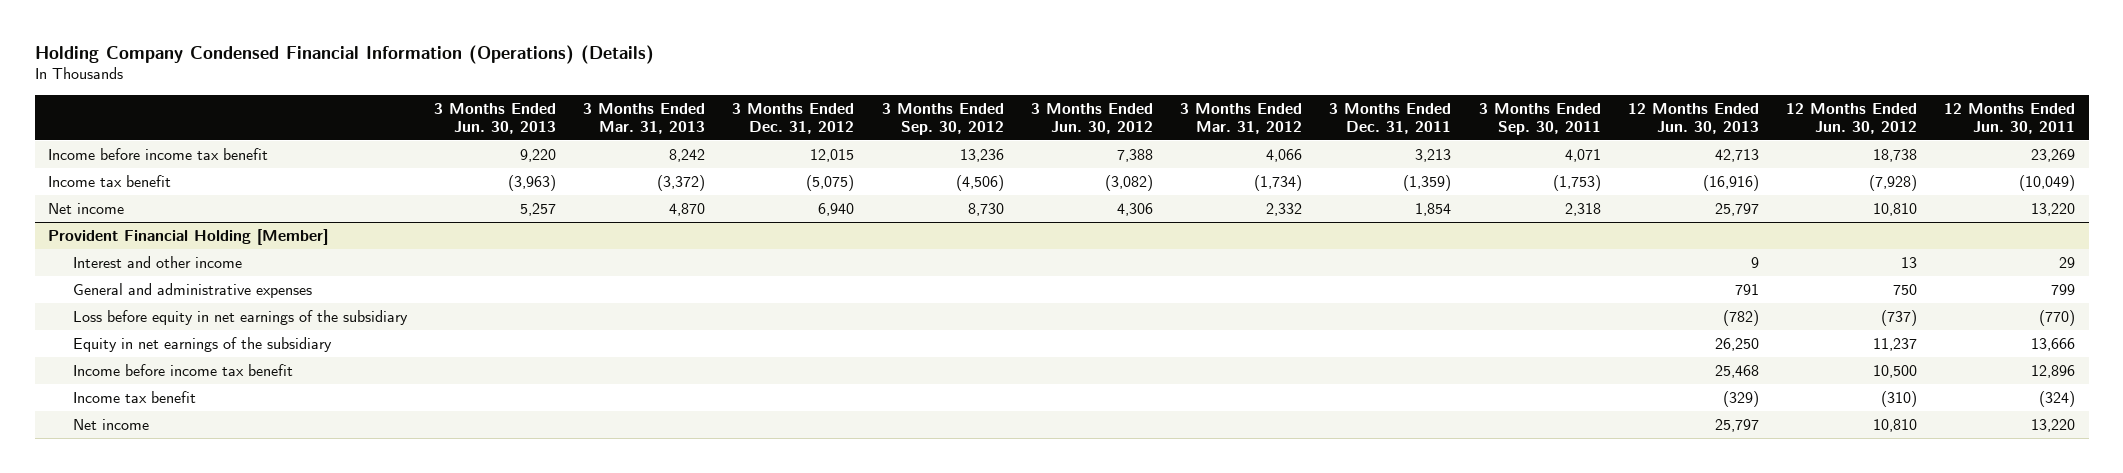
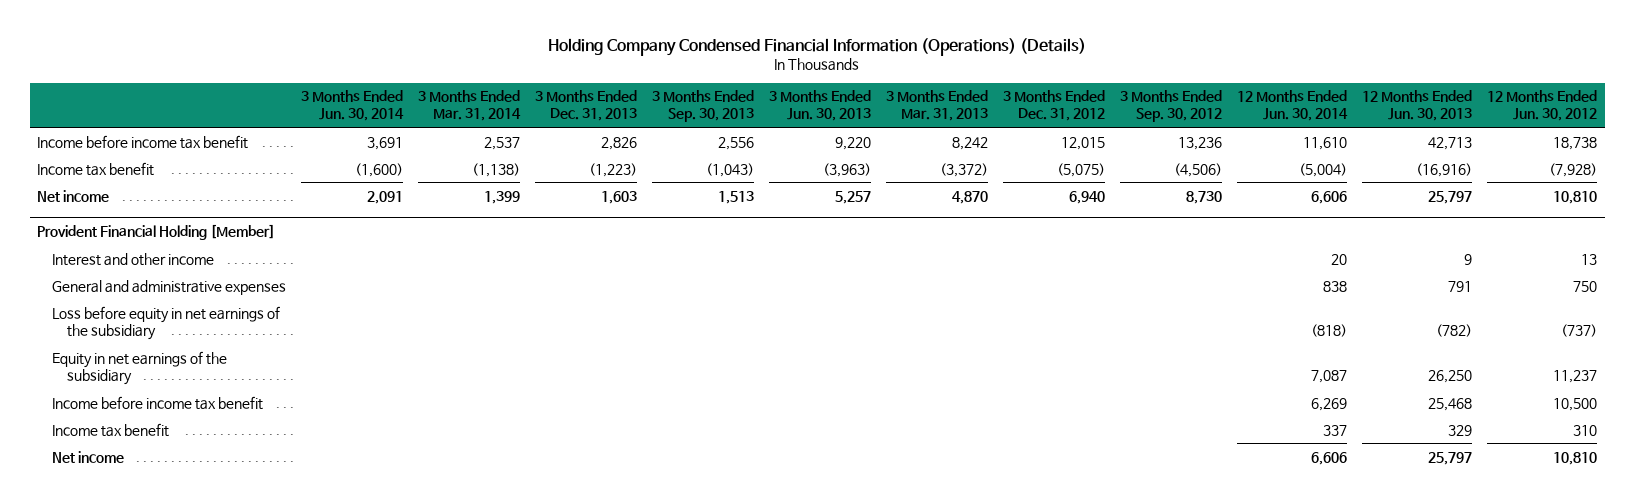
- | 3 Months Ended Jun. 30, 2013 | 3 Months Ended Mar. 31, 2013 | 3 Months Ended Dec. 31, 2012 | 3 Months Ended Sep. 30, 2012 | 3 Months Ended Jun. 30, 2012 | 3 Months Ended Mar. 31, 2012 | 3 Months Ended Dec. 31, 2011 | 3 Months Ended Sep. 30, 2011 | 12 Months Ended Jun. 30, 2013 | 12 Months Ended Jun. 30, 2012 | 12 Months Ended Jun. 30, 2011
+ | 3 Months Ended Jun. 30, 2014 | 3 Months Ended Mar. 31, 2014 | 3 Months Ended Dec. 31, 2013 | 3 Months Ended Sep. 30, 2013 | 3 Months Ended Jun. 30, 2013 | 3 Months Ended Mar. 31, 2013 | 3 Months Ended Dec. 31, 2012 | 3 Months Ended Sep. 30, 2012 | 12 Months Ended Jun. 30, 2014 | 12 Months Ended Jun. 30, 2013 | 12 Months Ended Jun. 30, 2012
@ Provident Financial Holding [Member]
- Income tax benefit | | | | | | | | | (329) | (310) | (324)
+ Income tax benefit | | | | | | | | | 337 | 329 | 310

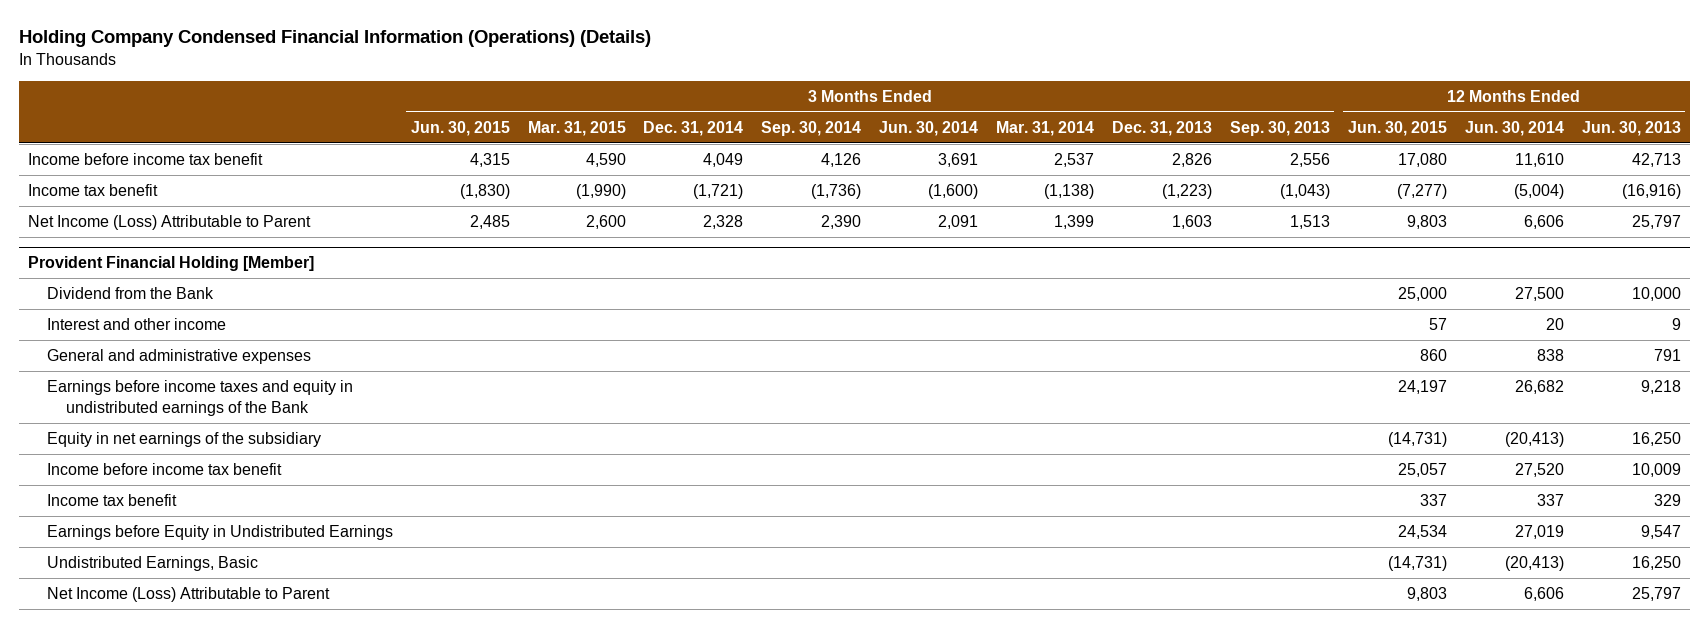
- | 3 Months Ended Jun. 30, 2014 | 3 Months Ended Mar. 31, 2014 | 3 Months Ended Dec. 31, 2013 | 3 Months Ended Sep. 30, 2013 | 3 Months Ended Jun. 30, 2013 | 3 Months Ended Mar. 31, 2013 | 3 Months Ended Dec. 31, 2012 | 3 Months Ended Sep. 30, 2012 | 12 Months Ended Jun. 30, 2014 | 12 Months Ended Jun. 30, 2013 | 12 Months Ended Jun. 30, 2012
+ | 3 Months Ended Jun. 30, 2015 | 3 Months Ended Mar. 31, 2015 | 3 Months Ended Dec. 31, 2014 | 3 Months Ended Sep. 30, 2014 | 3 Months Ended Jun. 30, 2014 | 3 Months Ended Mar. 31, 2014 | 3 Months Ended Dec. 31, 2013 | 3 Months Ended Sep. 30, 2013 | 12 Months Ended Jun. 30, 2015 | 12 Months Ended Jun. 30, 2014 | 12 Months Ended Jun. 30, 2013
- Net income | 2,091 | 1,399 | 1,603 | 1,513 | 5,257 | 4,870 | 6,940 | 8,730 | 6,606 | 25,797 | 10,810
+ Net Income (Loss) Attributable to Parent | 2,485 | 2,600 | 2,328 | 2,390 | 2,091 | 1,399 | 1,603 | 1,513 | 9,803 | 6,606 | 25,797
@ Provident Financial Holding [Member]
+ Dividend from the Bank | | | | | | | | | 25,000 | 27,500 | 10,000
- Loss before equity in net earnings of the subsidiary | | | | | | | | | (818) | (782) | (737)
- Equity in net earnings of the subsidiary | | | | | | | | | 7,087 | 26,250 | 11,237
- Income before income tax benefit | | | | | | | | | 6,269 | 25,468 | 10,500
+ Earnings before income taxes and equity in undistributed earnings of the Bank | | | | | | | | | 24,197 | 26,682 | 9,218
+ Equity in net earnings of the subsidiary | | | | | | | | | (14,731) | (20,413) | 16,250
+ Income before income tax benefit | | | | | | | | | 25,057 | 27,520 | 10,009
- Net income | | | | | | | | | 6,606 | 25,797 | 10,810
+ Earnings before Equity in Undistributed Earnings | | | | | | | | | 24,534 | 27,019 | 9,547
+ Undistributed Earnings, Basic | | | | | | | | | (14,731) | (20,413) | 16,250
+ Net Income (Loss) Attributable to Parent | | | | | | | | | 9,803 | 6,606 | 25,797

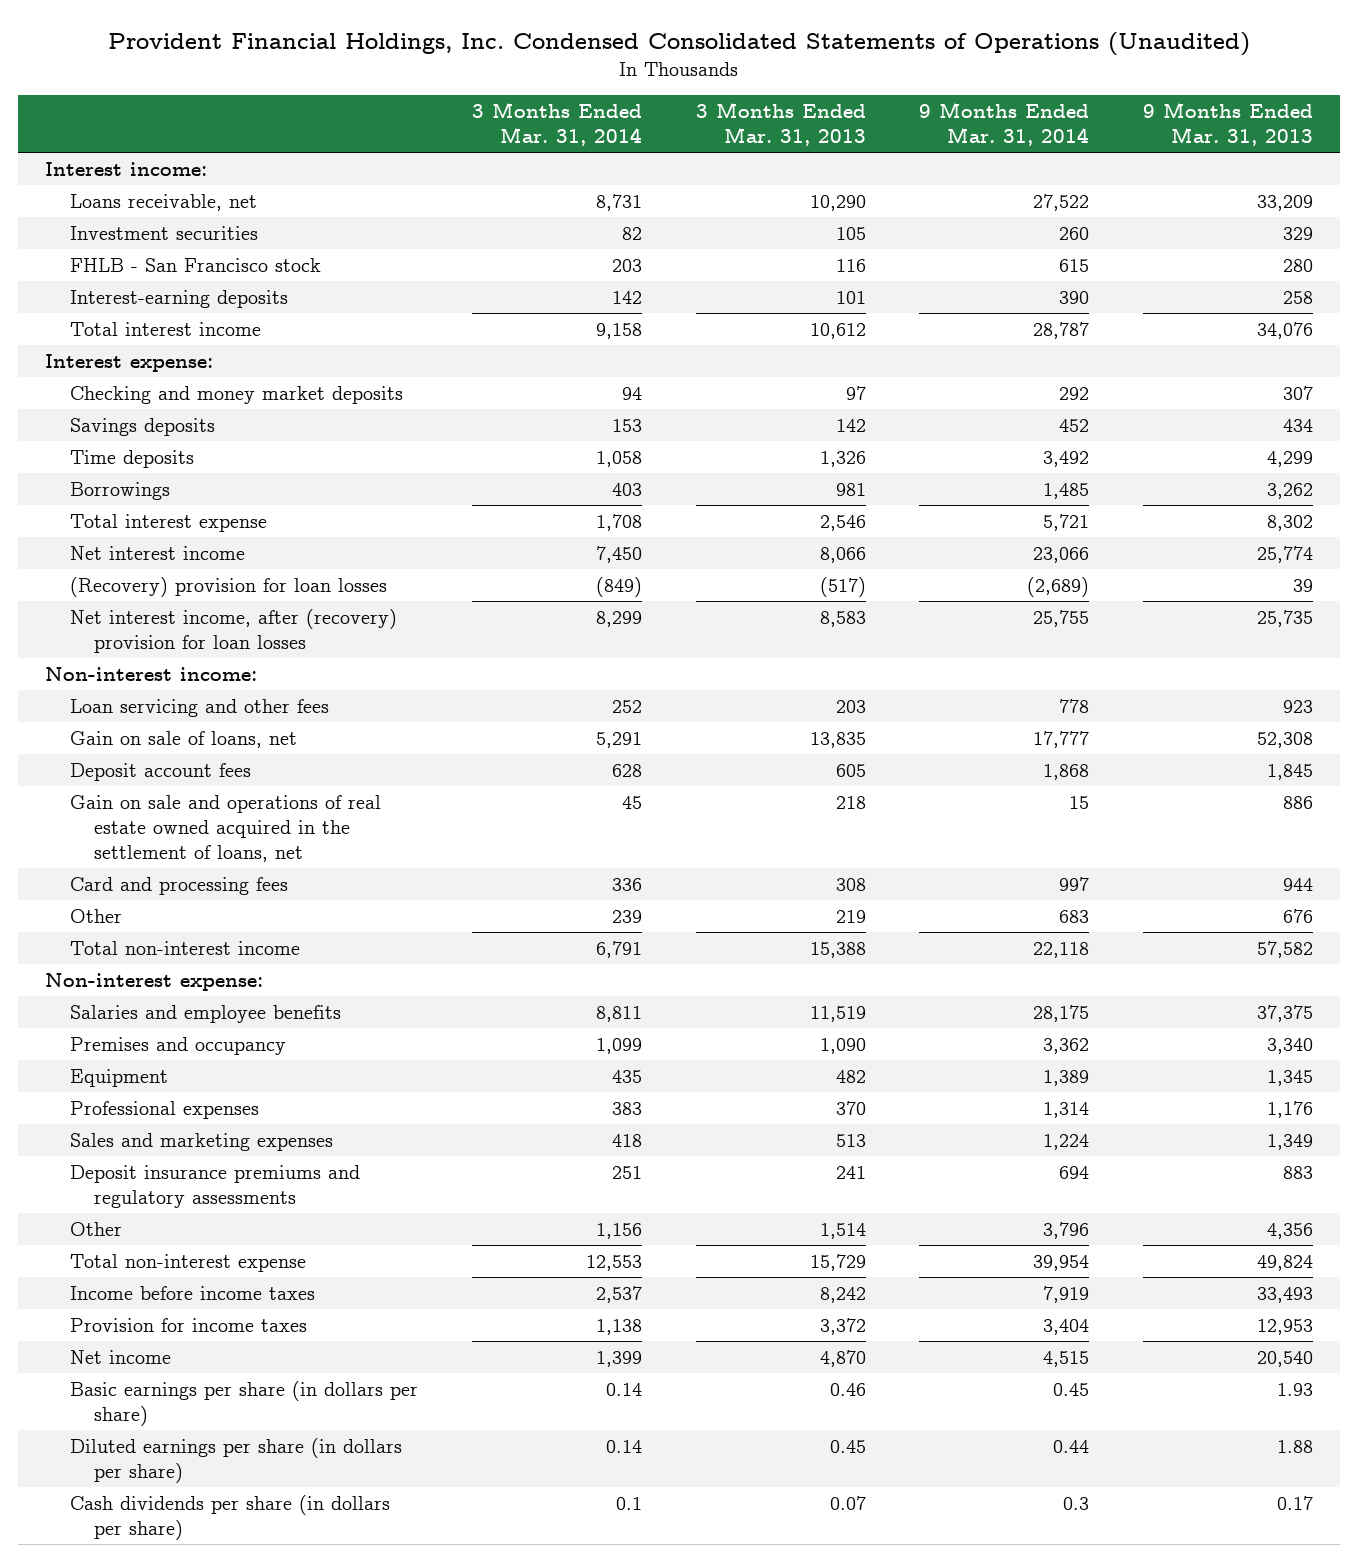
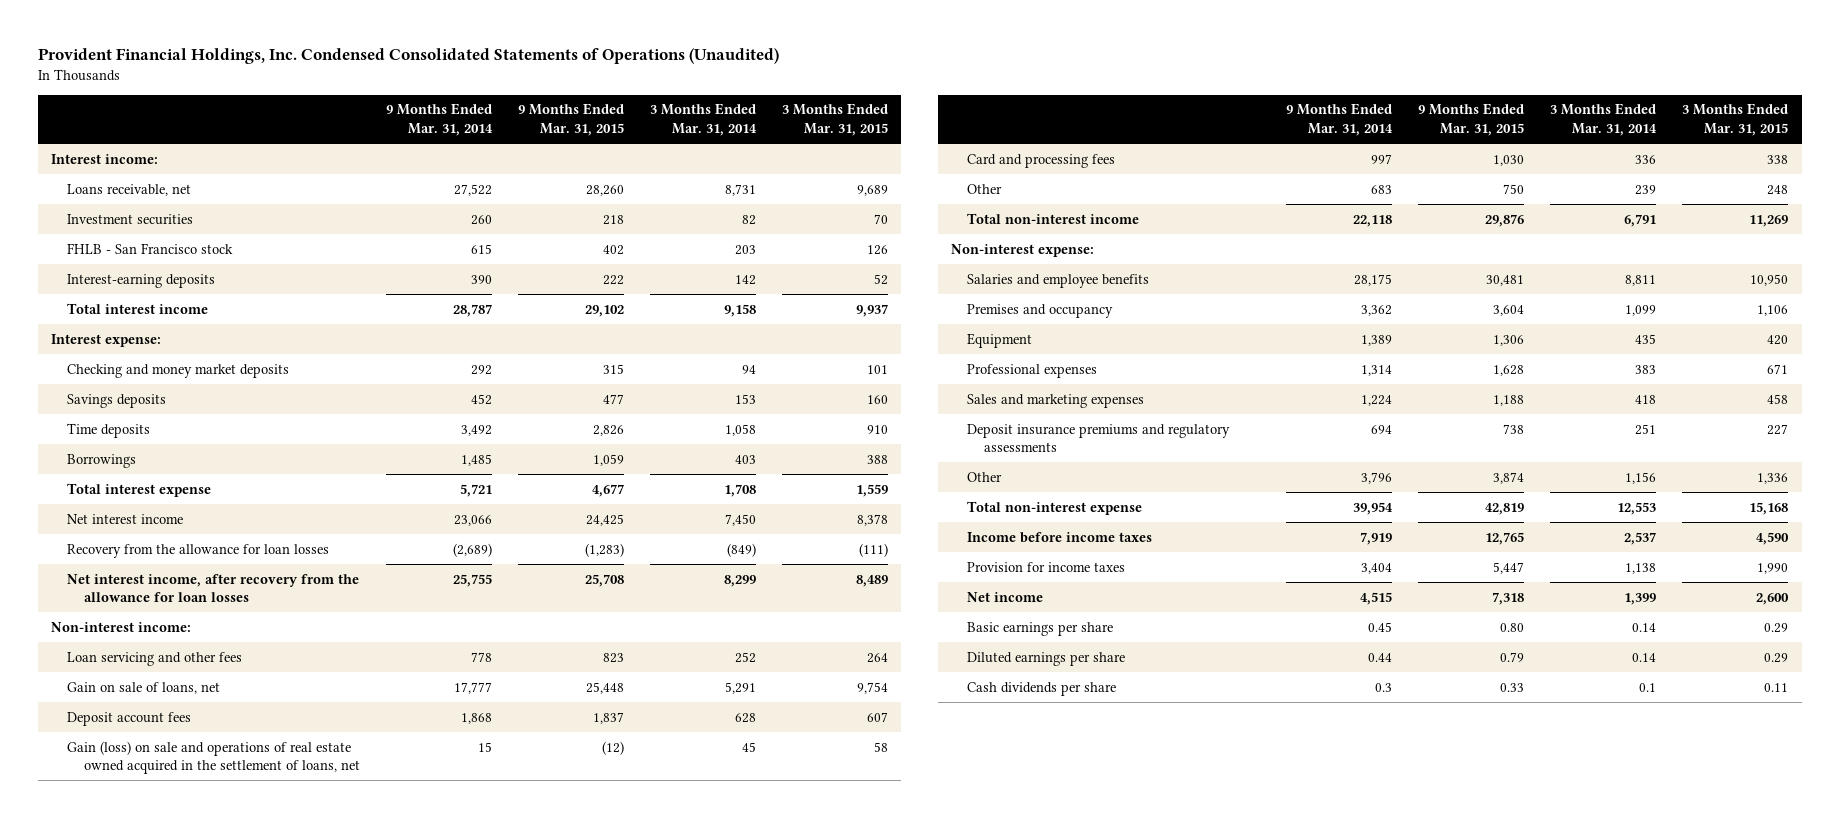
- | 3 Months Ended Mar. 31, 2014 | 3 Months Ended Mar. 31, 2013 | 9 Months Ended Mar. 31, 2014 | 9 Months Ended Mar. 31, 2013
+ | 9 Months Ended Mar. 31, 2014 | 9 Months Ended Mar. 31, 2015 | 3 Months Ended Mar. 31, 2014 | 3 Months Ended Mar. 31, 2015
- (Recovery) provision for loan losses | (849) | (517) | (2,689) | 39
- Net interest income, after (recovery) provision for loan losses | 8,299 | 8,583 | 25,755 | 25,735
+ Recovery from the allowance for loan losses | (2,689) | (1,283) | (849) | (111)
+ Net interest income, after recovery from the allowance for loan losses | 25,755 | 25,708 | 8,299 | 8,489
- Gain on sale and operations of real estate owned acquired in the settlement of loans, net | 45 | 218 | 15 | 886
+ Gain (loss) on sale and operations of real estate owned acquired in the settlement of loans, net | 15 | (12) | 45 | 58
- Basic earnings per share (in dollars per share) | 0.14 | 0.46 | 0.45 | 1.93
- Diluted earnings per share (in dollars per share) | 0.14 | 0.45 | 0.44 | 1.88
- Cash dividends per share (in dollars per share) | 0.1 | 0.07 | 0.3 | 0.17
+ Basic earnings per share | 0.45 | 0.80 | 0.14 | 0.29
+ Diluted earnings per share | 0.44 | 0.79 | 0.14 | 0.29
+ Cash dividends per share | 0.3 | 0.33 | 0.1 | 0.11

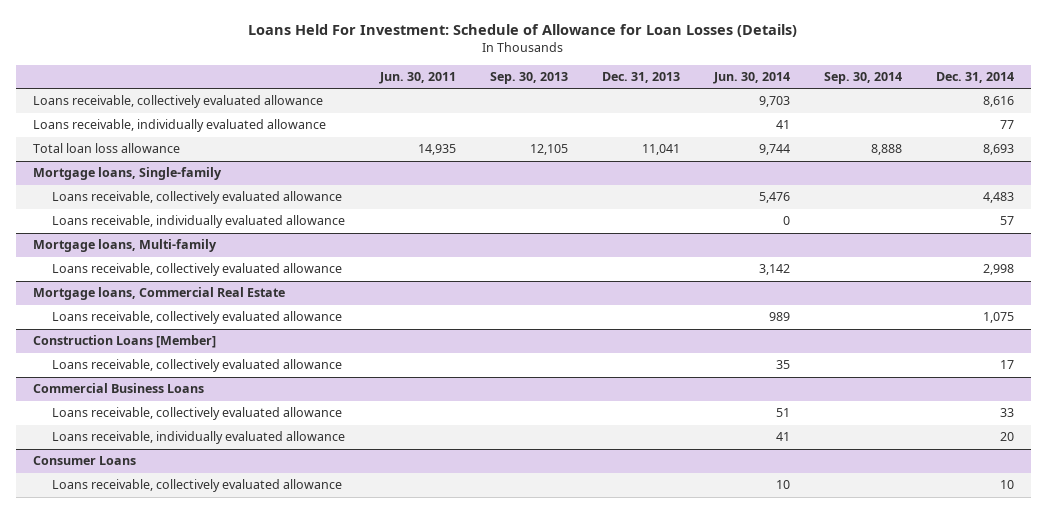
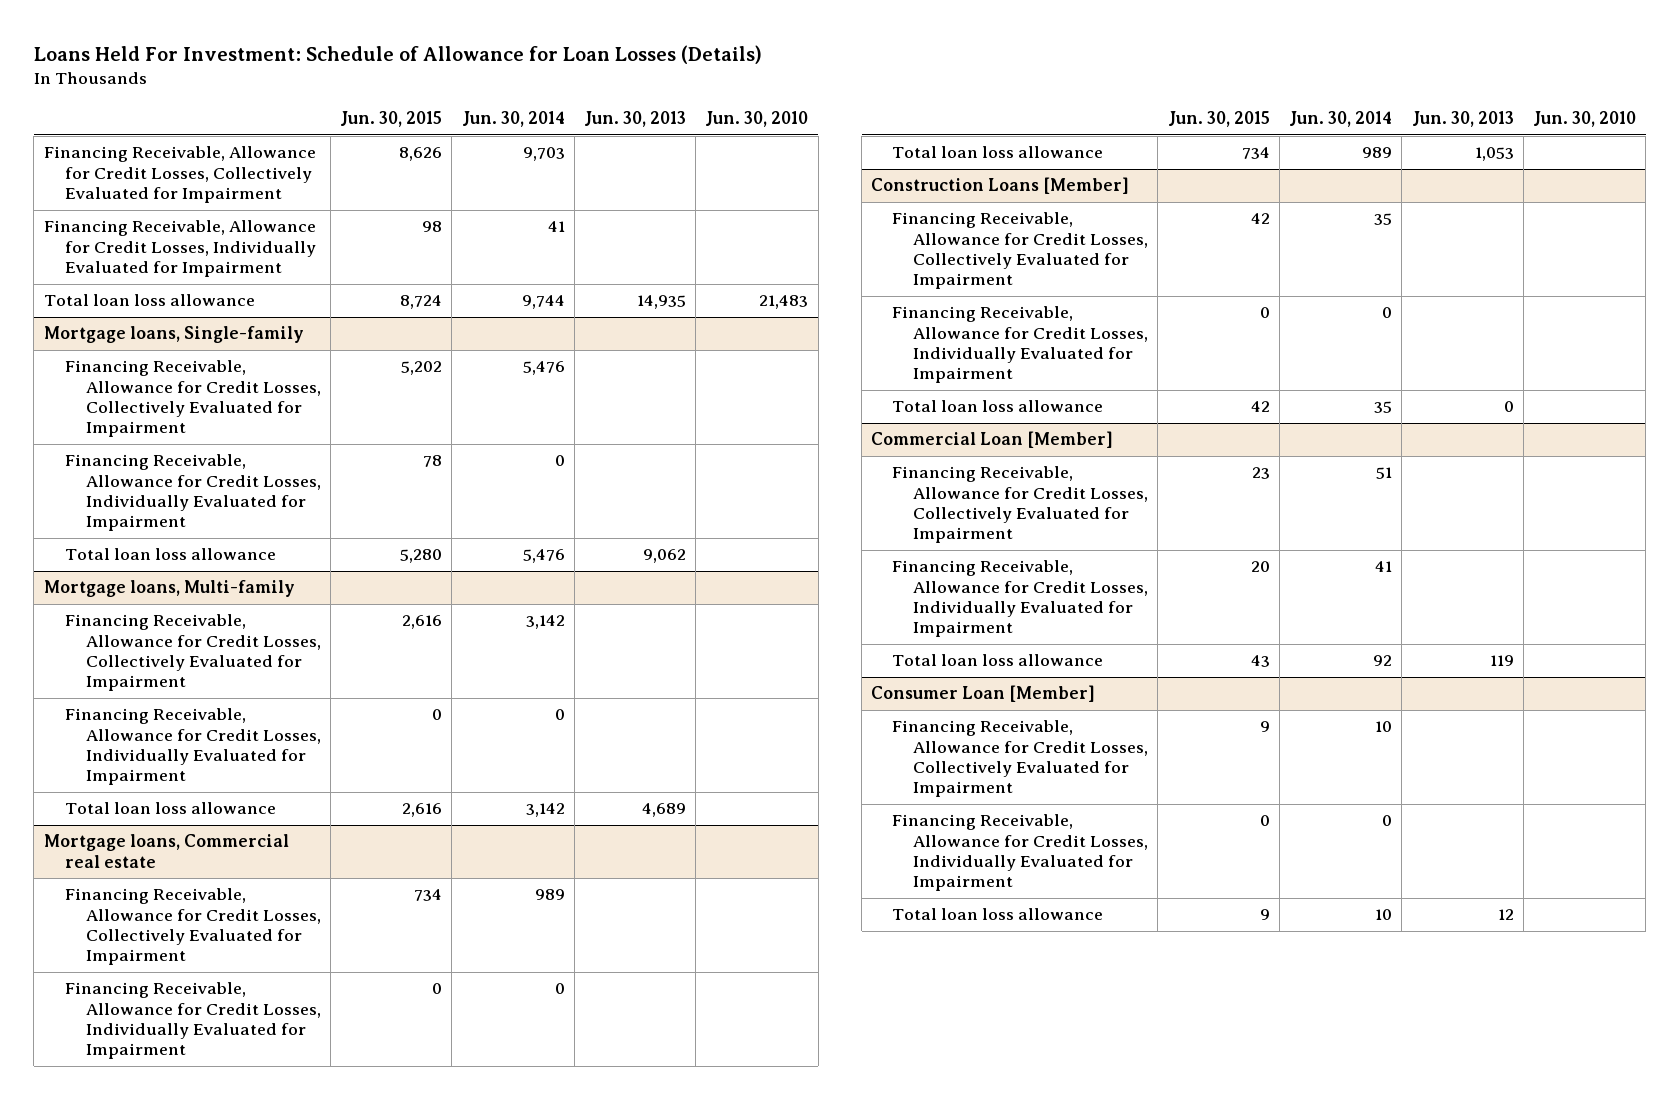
- | Jun. 30, 2011 | Sep. 30, 2013 | Dec. 31, 2013 | Jun. 30, 2014 | Sep. 30, 2014 | Dec. 31, 2014
+ | Jun. 30, 2015 | Jun. 30, 2014 | Jun. 30, 2013 | Jun. 30, 2010
- Loans receivable, collectively evaluated allowance | | | | 9,703 | | 8,616
- Loans receivable, individually evaluated allowance | | | | 41 | | 77
+ Financing Receivable, Allowance for Credit Losses, Collectively Evaluated for Impairment | 8,626 | 9,703 | |
+ Financing Receivable, Allowance for Credit Losses, Individually Evaluated for Impairment | 98 | 41 | |
@ Mortgage loans, Single-family
- Loans receivable, collectively evaluated allowance | | | | 5,476 | | 4,483
- Loans receivable, individually evaluated allowance | | | | 0 | | 57
+ Financing Receivable, Allowance for Credit Losses, Collectively Evaluated for Impairment | 5,202 | 5,476 | |
+ Financing Receivable, Allowance for Credit Losses, Individually Evaluated for Impairment | 78 | 0 | |
+ Total loan loss allowance | 5,280 | 5,476 | 9,062 |
@ Mortgage loans, Multi-family
- Loans receivable, collectively evaluated allowance | | | | 3,142 | | 2,998
- Mortgage loans, Commercial Real Estate
- Loans receivable, collectively evaluated allowance | | | | 989 | | 1,075
@ Mortgage loans, Multi-family
+ Financing Receivable, Allowance for Credit Losses, Collectively Evaluated for Impairment | 2,616 | 3,142 | |
+ Financing Receivable, Allowance for Credit Losses, Individually Evaluated for Impairment | 0 | 0 | |
+ Total loan loss allowance | 2,616 | 3,142 | 4,689 |
+ Mortgage loans, Commercial real estate
+ Financing Receivable, Allowance for Credit Losses, Collectively Evaluated for Impairment | 734 | 989 | |
+ Financing Receivable, Allowance for Credit Losses, Individually Evaluated for Impairment | 0 | 0 | |
+ Total loan loss allowance | 734 | 989 | 1,053 |
@ Construction Loans [Member]
- Loans receivable, collectively evaluated allowance | | | | 35 | | 17
- Commercial Business Loans
- Loans receivable, collectively evaluated allowance | | | | 51 | | 33
- Loans receivable, individually evaluated allowance | | | | 41 | | 20
- Consumer Loans
- Loans receivable, collectively evaluated allowance | | | | 10 | | 10
@ Construction Loans [Member]
+ Financing Receivable, Allowance for Credit Losses, Collectively Evaluated for Impairment | 42 | 35 | |
+ Financing Receivable, Allowance for Credit Losses, Individually Evaluated for Impairment | 0 | 0 | |
+ Total loan loss allowance | 42 | 35 | 0 |
+ Commercial Loan [Member]
+ Financing Receivable, Allowance for Credit Losses, Collectively Evaluated for Impairment | 23 | 51 | |
+ Financing Receivable, Allowance for Credit Losses, Individually Evaluated for Impairment | 20 | 41 | |
+ Total loan loss allowance | 43 | 92 | 119 |
+ Consumer Loan [Member]
+ Financing Receivable, Allowance for Credit Losses, Collectively Evaluated for Impairment | 9 | 10 | |
+ Financing Receivable, Allowance for Credit Losses, Individually Evaluated for Impairment | 0 | 0 | |
+ Total loan loss allowance | 9 | 10 | 12 |

